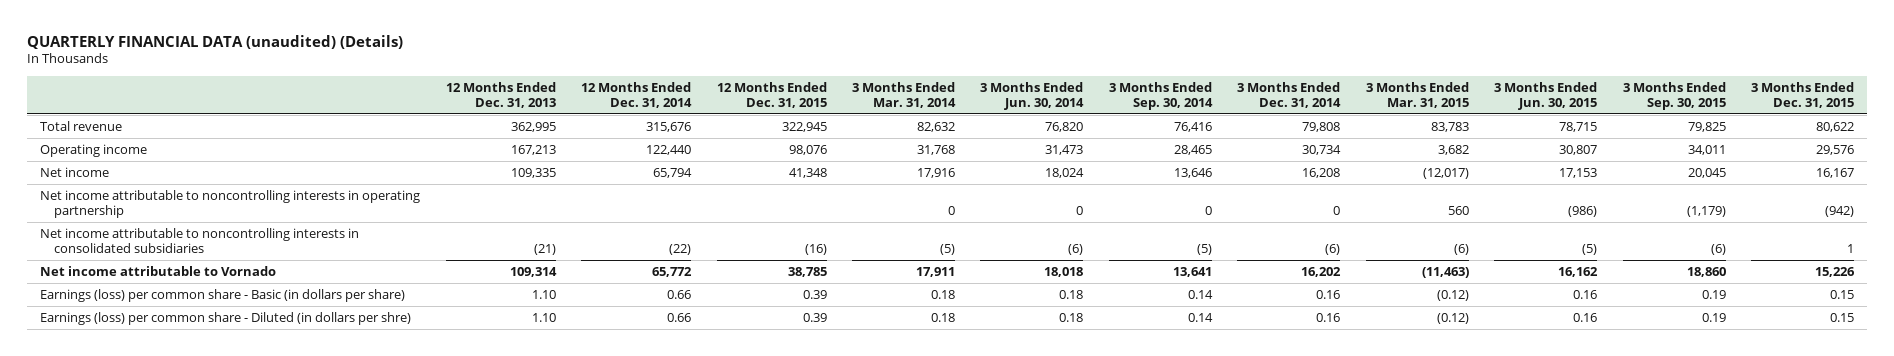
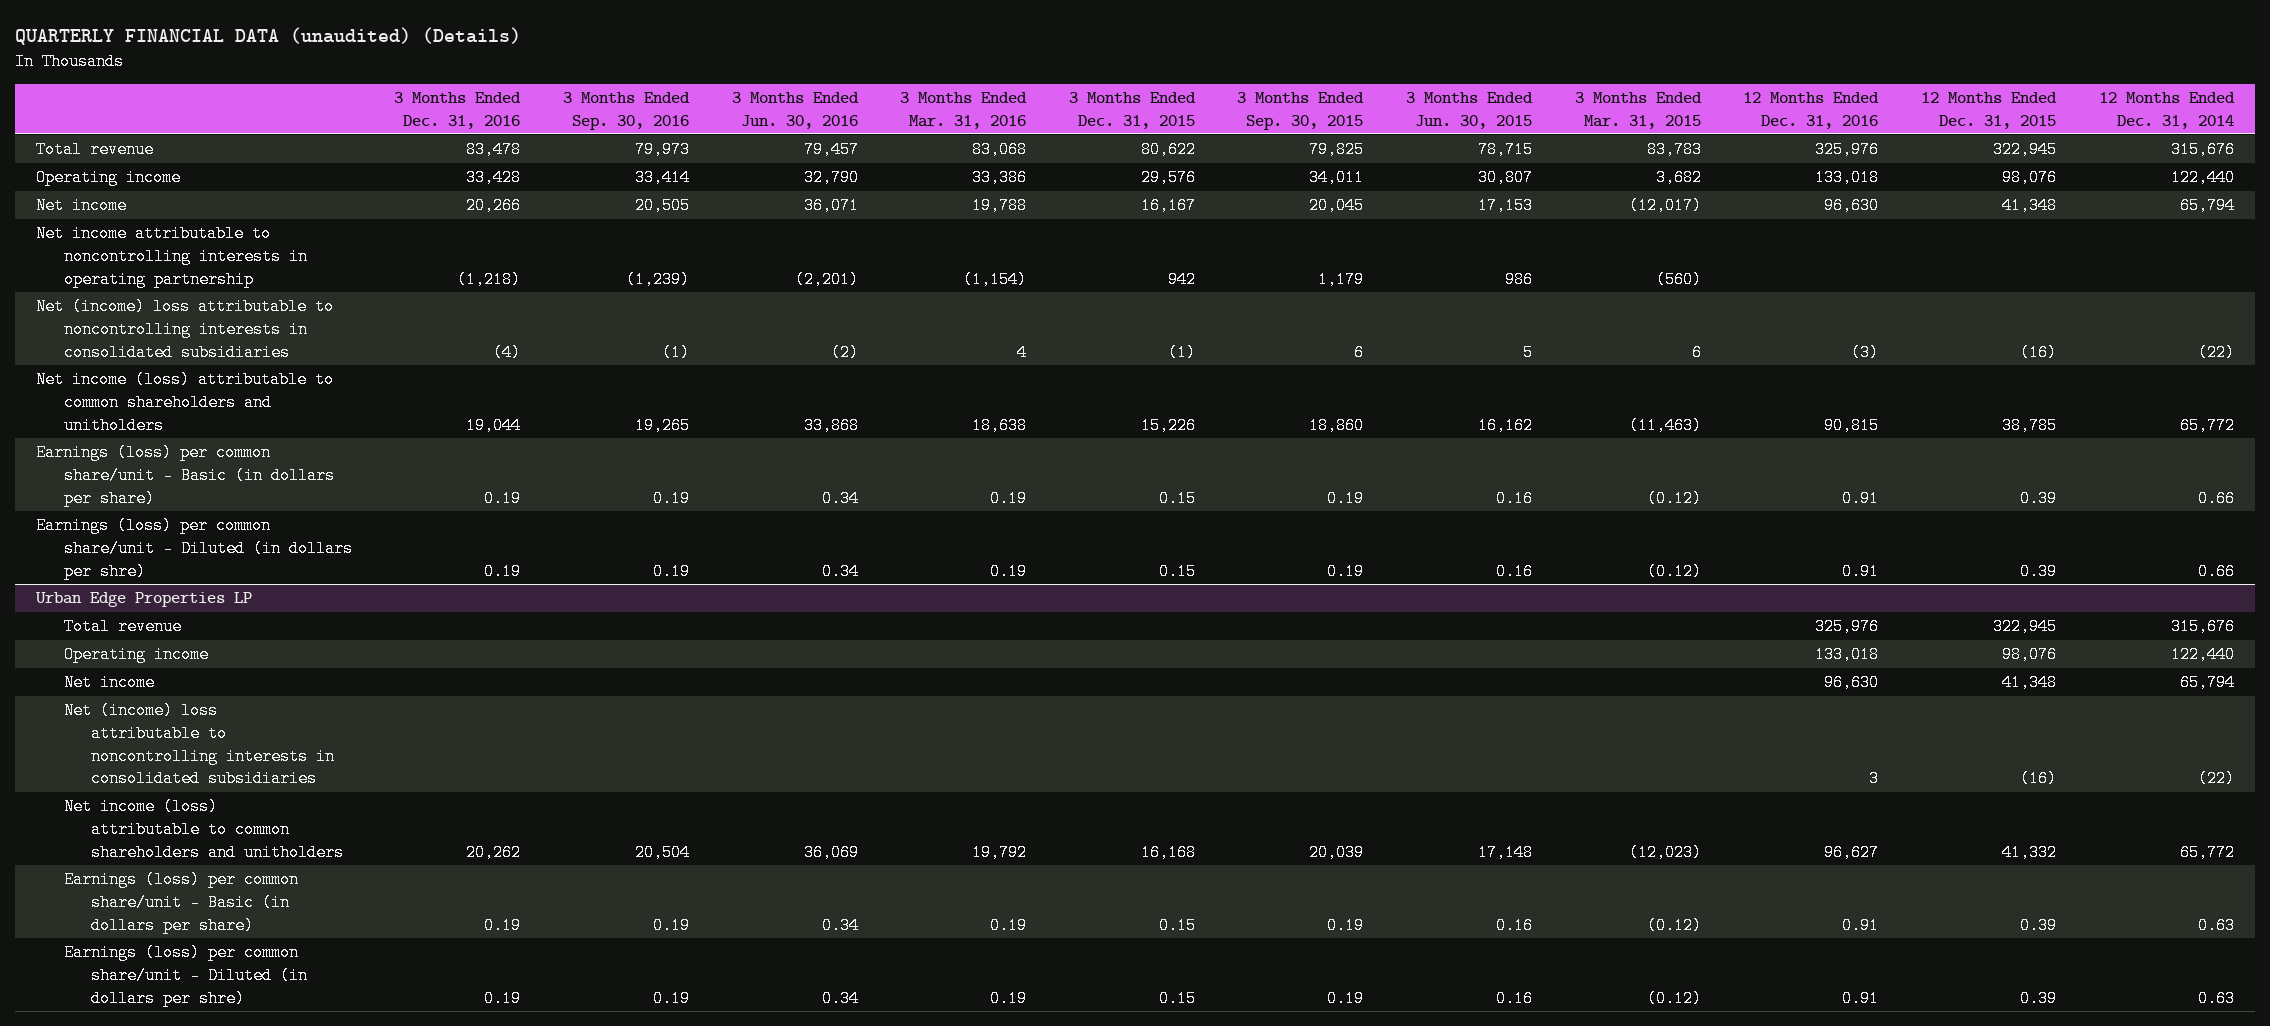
- | 12 Months Ended Dec. 31, 2013 | 12 Months Ended Dec. 31, 2014 | 12 Months Ended Dec. 31, 2015 | 3 Months Ended Mar. 31, 2014 | 3 Months Ended Jun. 30, 2014 | 3 Months Ended Sep. 30, 2014 | 3 Months Ended Dec. 31, 2014 | 3 Months Ended Mar. 31, 2015 | 3 Months Ended Jun. 30, 2015 | 3 Months Ended Sep. 30, 2015 | 3 Months Ended Dec. 31, 2015
+ | 3 Months Ended Dec. 31, 2016 | 3 Months Ended Sep. 30, 2016 | 3 Months Ended Jun. 30, 2016 | 3 Months Ended Mar. 31, 2016 | 3 Months Ended Dec. 31, 2015 | 3 Months Ended Sep. 30, 2015 | 3 Months Ended Jun. 30, 2015 | 3 Months Ended Mar. 31, 2015 | 12 Months Ended Dec. 31, 2016 | 12 Months Ended Dec. 31, 2015 | 12 Months Ended Dec. 31, 2014
- Net income attributable to noncontrolling interests in operating partnership | | | | 0 | 0 | 0 | 0 | 560 | (986) | (1,179) | (942)
- Net income attributable to noncontrolling interests in consolidated subsidiaries | (21) | (22) | (16) | (5) | (6) | (5) | (6) | (6) | (5) | (6) | 1
- Net income attributable to Vornado | 109,314 | 65,772 | 38,785 | 17,911 | 18,018 | 13,641 | 16,202 | (11,463) | 16,162 | 18,860 | 15,226
- Earnings (loss) per common share - Basic (in dollars per share) | 1.10 | 0.66 | 0.39 | 0.18 | 0.18 | 0.14 | 0.16 | (0.12) | 0.16 | 0.19 | 0.15
- Earnings (loss) per common share - Diluted (in dollars per shre) | 1.10 | 0.66 | 0.39 | 0.18 | 0.18 | 0.14 | 0.16 | (0.12) | 0.16 | 0.19 | 0.15
+ Net income attributable to noncontrolling interests in operating partnership | (1,218) | (1,239) | (2,201) | (1,154) | 942 | 1,179 | 986 | (560) | | |
+ Net (income) loss attributable to noncontrolling interests in consolidated subsidiaries | (4) | (1) | (2) | 4 | (1) | 6 | 5 | 6 | (3) | (16) | (22)
+ Net income (loss) attributable to common shareholders and unitholders | 19,044 | 19,265 | 33,868 | 18,638 | 15,226 | 18,860 | 16,162 | (11,463) | 90,815 | 38,785 | 65,772
+ Earnings (loss) per common share/unit - Basic (in dollars per share) | 0.19 | 0.19 | 0.34 | 0.19 | 0.15 | 0.19 | 0.16 | (0.12) | 0.91 | 0.39 | 0.66
+ Earnings (loss) per common share/unit - Diluted (in dollars per shre) | 0.19 | 0.19 | 0.34 | 0.19 | 0.15 | 0.19 | 0.16 | (0.12) | 0.91 | 0.39 | 0.66
+ Urban Edge Properties LP
+ Total revenue | | | | | | | | | 325,976 | 322,945 | 315,676
+ Operating income | | | | | | | | | 133,018 | 98,076 | 122,440
+ Net income | | | | | | | | | 96,630 | 41,348 | 65,794
+ Net (income) loss attributable to noncontrolling interests in consolidated subsidiaries | | | | | | | | | 3 | (16) | (22)
+ Net income (loss) attributable to common shareholders and unitholders | 20,262 | 20,504 | 36,069 | 19,792 | 16,168 | 20,039 | 17,148 | (12,023) | 96,627 | 41,332 | 65,772
+ Earnings (loss) per common share/unit - Basic (in dollars per share) | 0.19 | 0.19 | 0.34 | 0.19 | 0.15 | 0.19 | 0.16 | (0.12) | 0.91 | 0.39 | 0.63
+ Earnings (loss) per common share/unit - Diluted (in dollars per shre) | 0.19 | 0.19 | 0.34 | 0.19 | 0.15 | 0.19 | 0.16 | (0.12) | 0.91 | 0.39 | 0.63

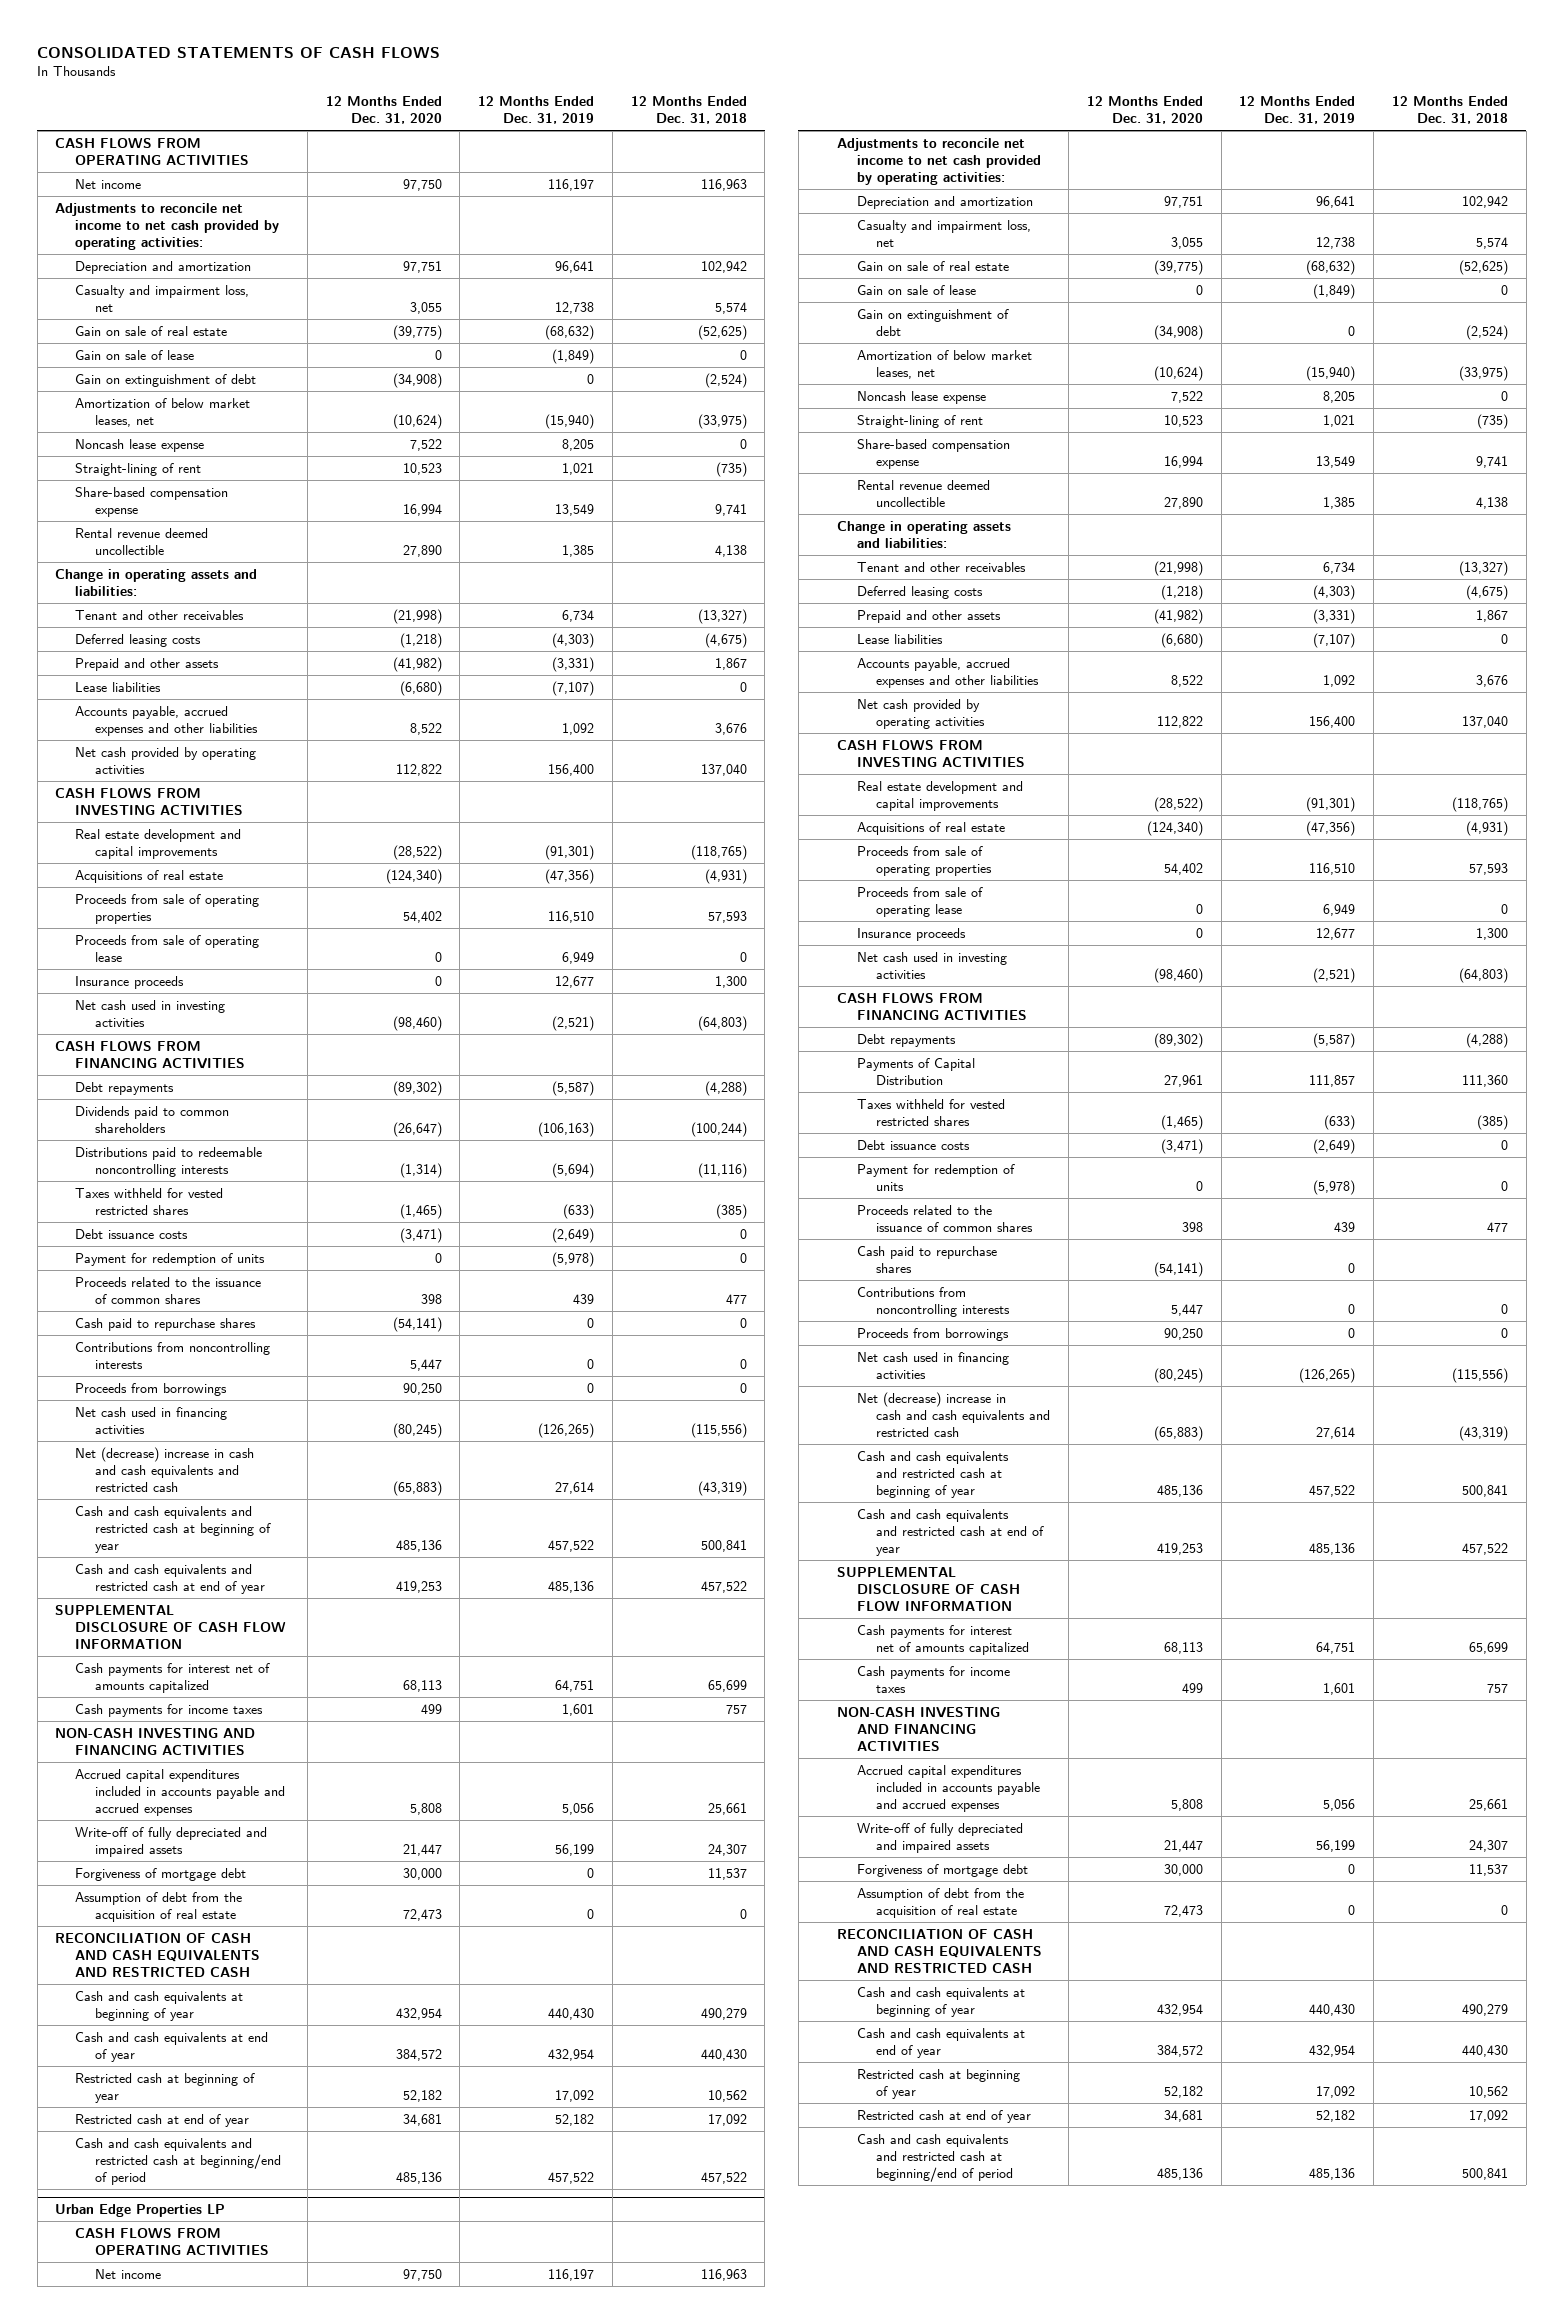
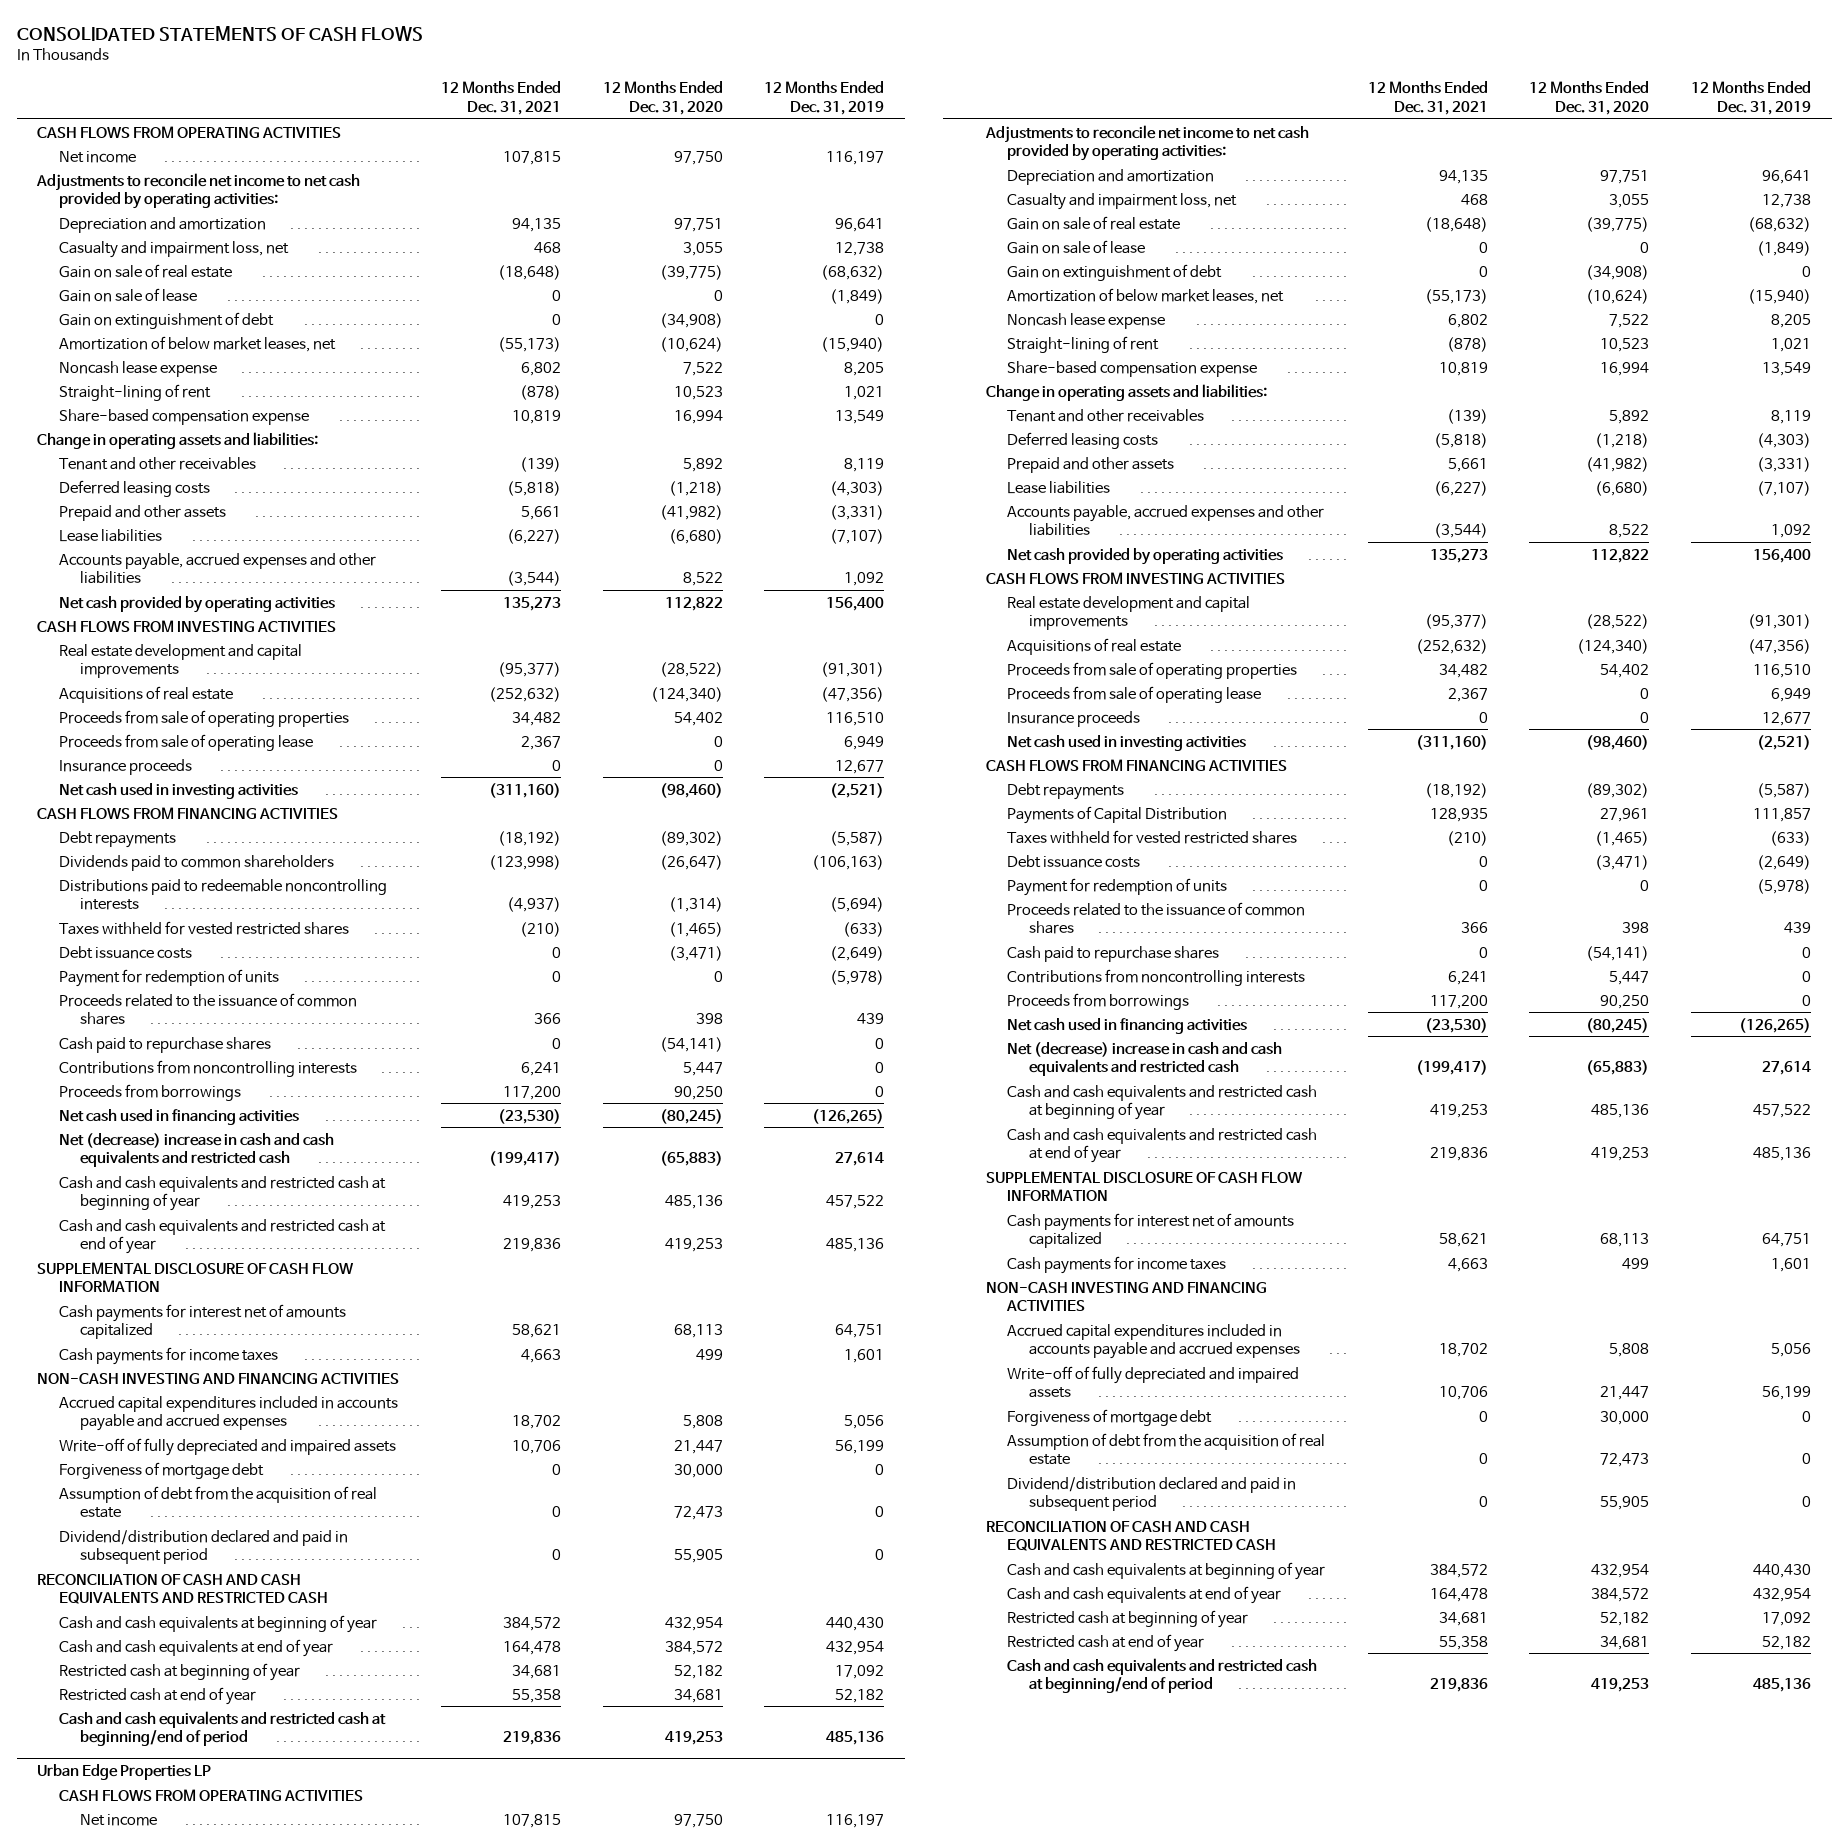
- | 12 Months Ended Dec. 31, 2020 | 12 Months Ended Dec. 31, 2019 | 12 Months Ended Dec. 31, 2018
+ | 12 Months Ended Dec. 31, 2021 | 12 Months Ended Dec. 31, 2020 | 12 Months Ended Dec. 31, 2019
- Rental revenue deemed uncollectible | 27,890 | 1,385 | 4,138
- Tenant and other receivables | (21,998) | 6,734 | (13,327)
+ Tenant and other receivables | (139) | 5,892 | 8,119
+ Dividend/distribution declared and paid in subsequent period | 0 | 55,905 | 0
- Cash and cash equivalents and restricted cash at beginning/end of period | 485,136 | 457,522 | 457,522
+ Cash and cash equivalents and restricted cash at beginning/end of period | 219,836 | 419,253 | 485,136
@ Urban Edge Properties LP
- Rental revenue deemed uncollectible | 27,890 | 1,385 | 4,138
- Tenant and other receivables | (21,998) | 6,734 | (13,327)
+ Tenant and other receivables | (139) | 5,892 | 8,119
+ Dividend/distribution declared and paid in subsequent period | 0 | 55,905 | 0
- Cash and cash equivalents and restricted cash at beginning/end of period | 485,136 | 485,136 | 500,841
+ Cash and cash equivalents and restricted cash at beginning/end of period | 219,836 | 419,253 | 485,136

